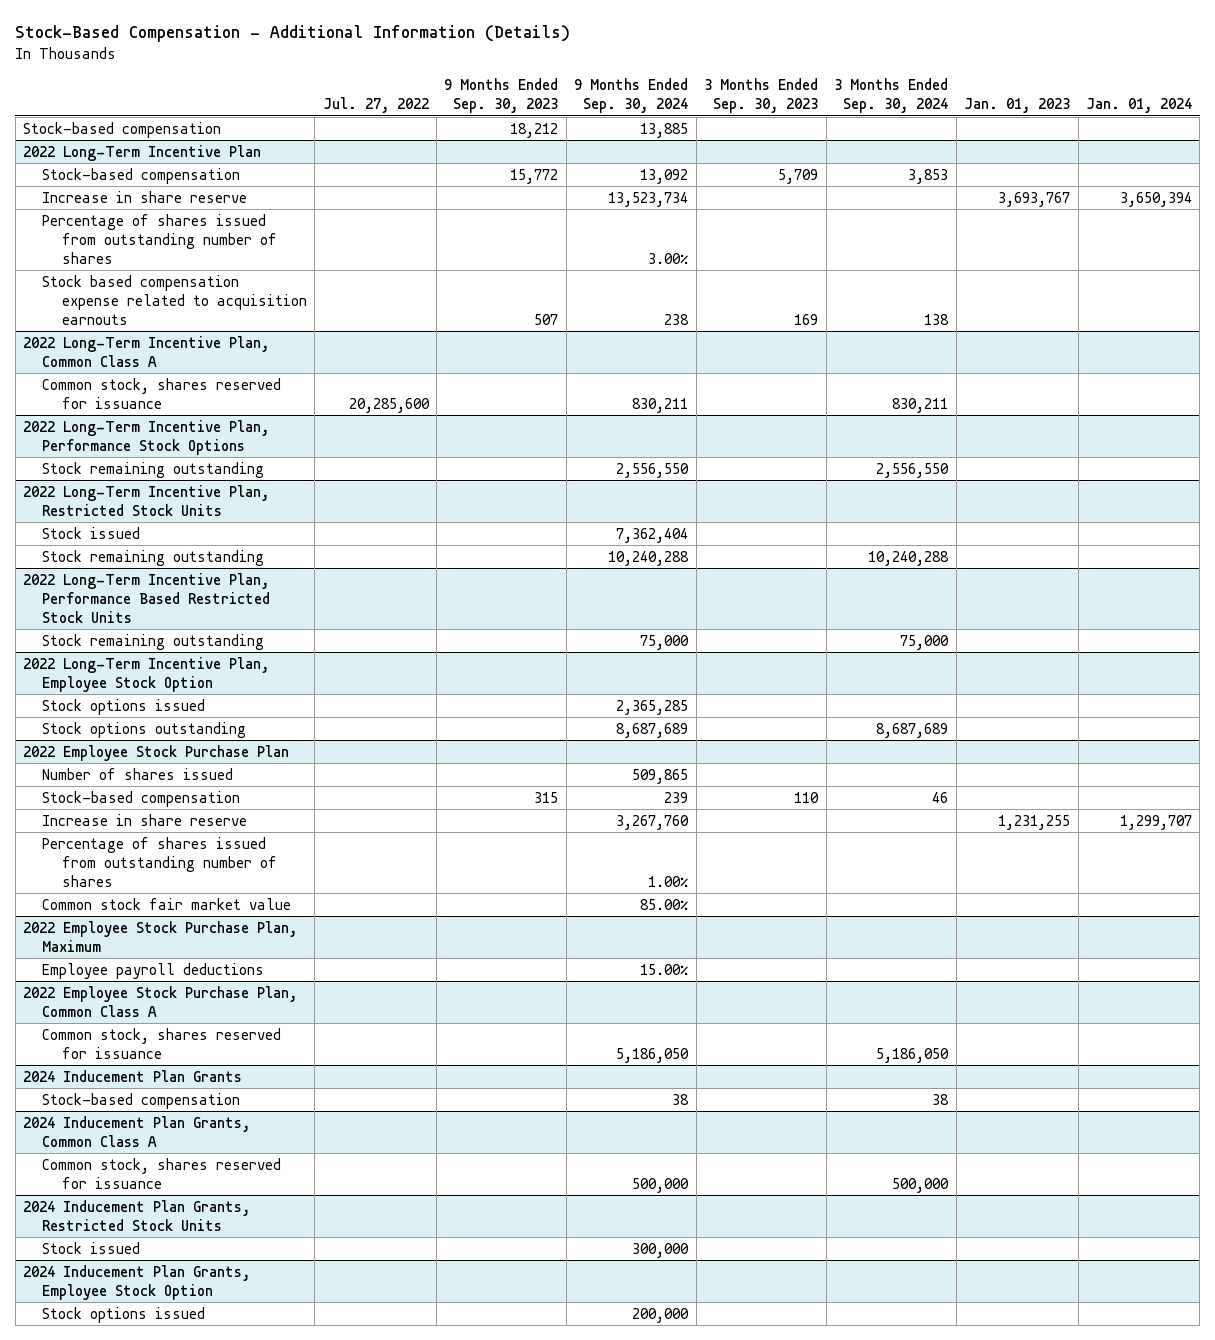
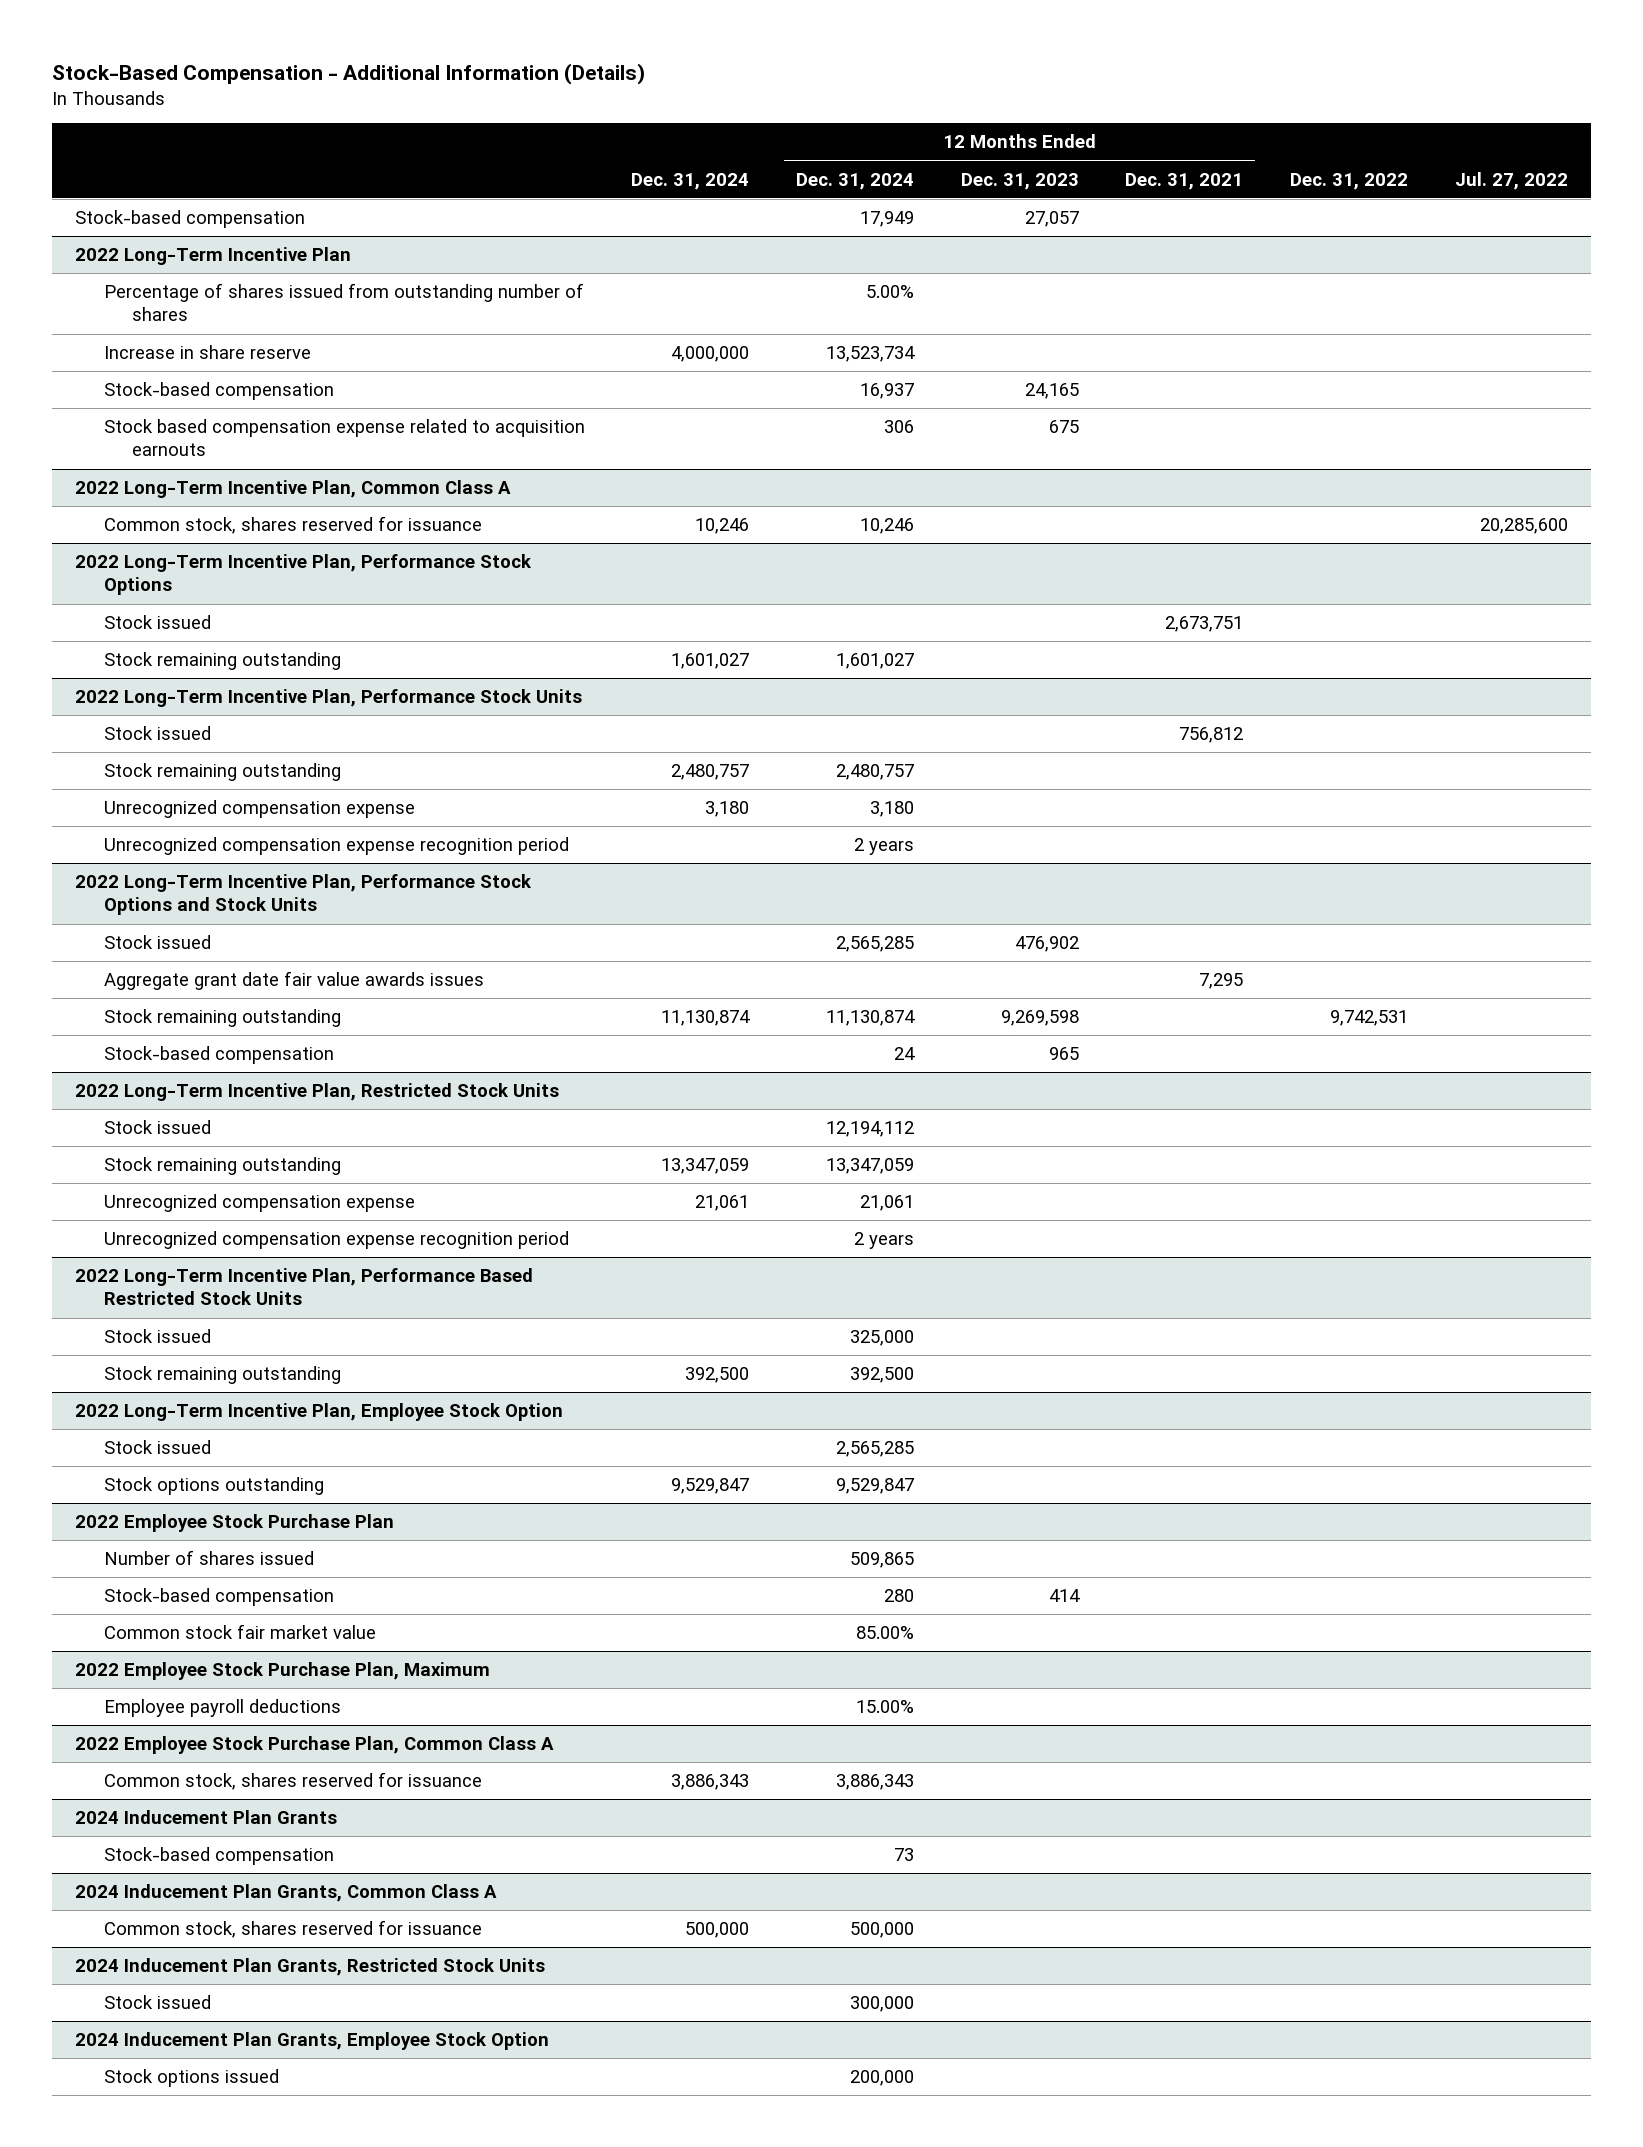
- | Jul. 27, 2022 | 9 Months Ended Sep. 30, 2023 | 9 Months Ended Sep. 30, 2024 | 3 Months Ended Sep. 30, 2023 | 3 Months Ended Sep. 30, 2024 | Jan. 01, 2023 | Jan. 01, 2024
+ | Dec. 31, 2024 | 12 Months Ended Dec. 31, 2024 | 12 Months Ended Dec. 31, 2023 | 12 Months Ended Dec. 31, 2021 | Dec. 31, 2022 | Jul. 27, 2022
@ 2022 Long-Term Incentive Plan
moved down: Increase in share reserve | 4,000,000 | 13,523,734 | | | |
moved down: Stock-based compensation | | 16,937 | 24,165 | | |
@ 2022 Long-Term Incentive Plan, Performance Stock Options
+ Stock issued | | | | 2,673,751 | |
+ 2022 Long-Term Incentive Plan, Performance Stock Units
+ Stock issued | | | | 756,812 | |
+ Stock remaining outstanding | 2,480,757 | 2,480,757 | | | |
+ Unrecognized compensation expense | 3,180 | 3,180 | | | |
+ Unrecognized compensation expense recognition period | | 2 years | | | |
+ 2022 Long-Term Incentive Plan, Performance Stock Options and Stock Units
+ Stock issued | | 2,565,285 | 476,902 | | |
+ Aggregate grant date fair value awards issues | | | | 7,295 | |
+ Stock remaining outstanding | 11,130,874 | 11,130,874 | 9,269,598 | | 9,742,531 |
+ Stock-based compensation | | 24 | 965 | | |
@ 2022 Long-Term Incentive Plan, Restricted Stock Units
+ Unrecognized compensation expense | 21,061 | 21,061 | | | |
+ Unrecognized compensation expense recognition period | | 2 years | | | |
@ 2022 Long-Term Incentive Plan, Performance Based Restricted Stock Units
+ Stock issued | | 325,000 | | | |
@ 2022 Long-Term Incentive Plan, Employee Stock Option
- Stock options issued | | | 2,365,285 | | | |
+ Stock issued | | 2,565,285 | | | |
@ 2022 Employee Stock Purchase Plan
- Increase in share reserve | | | 3,267,760 | | | 1,231,255 | 1,299,707
- Percentage of shares issued from outstanding number of shares | | | 1.00% | | | |

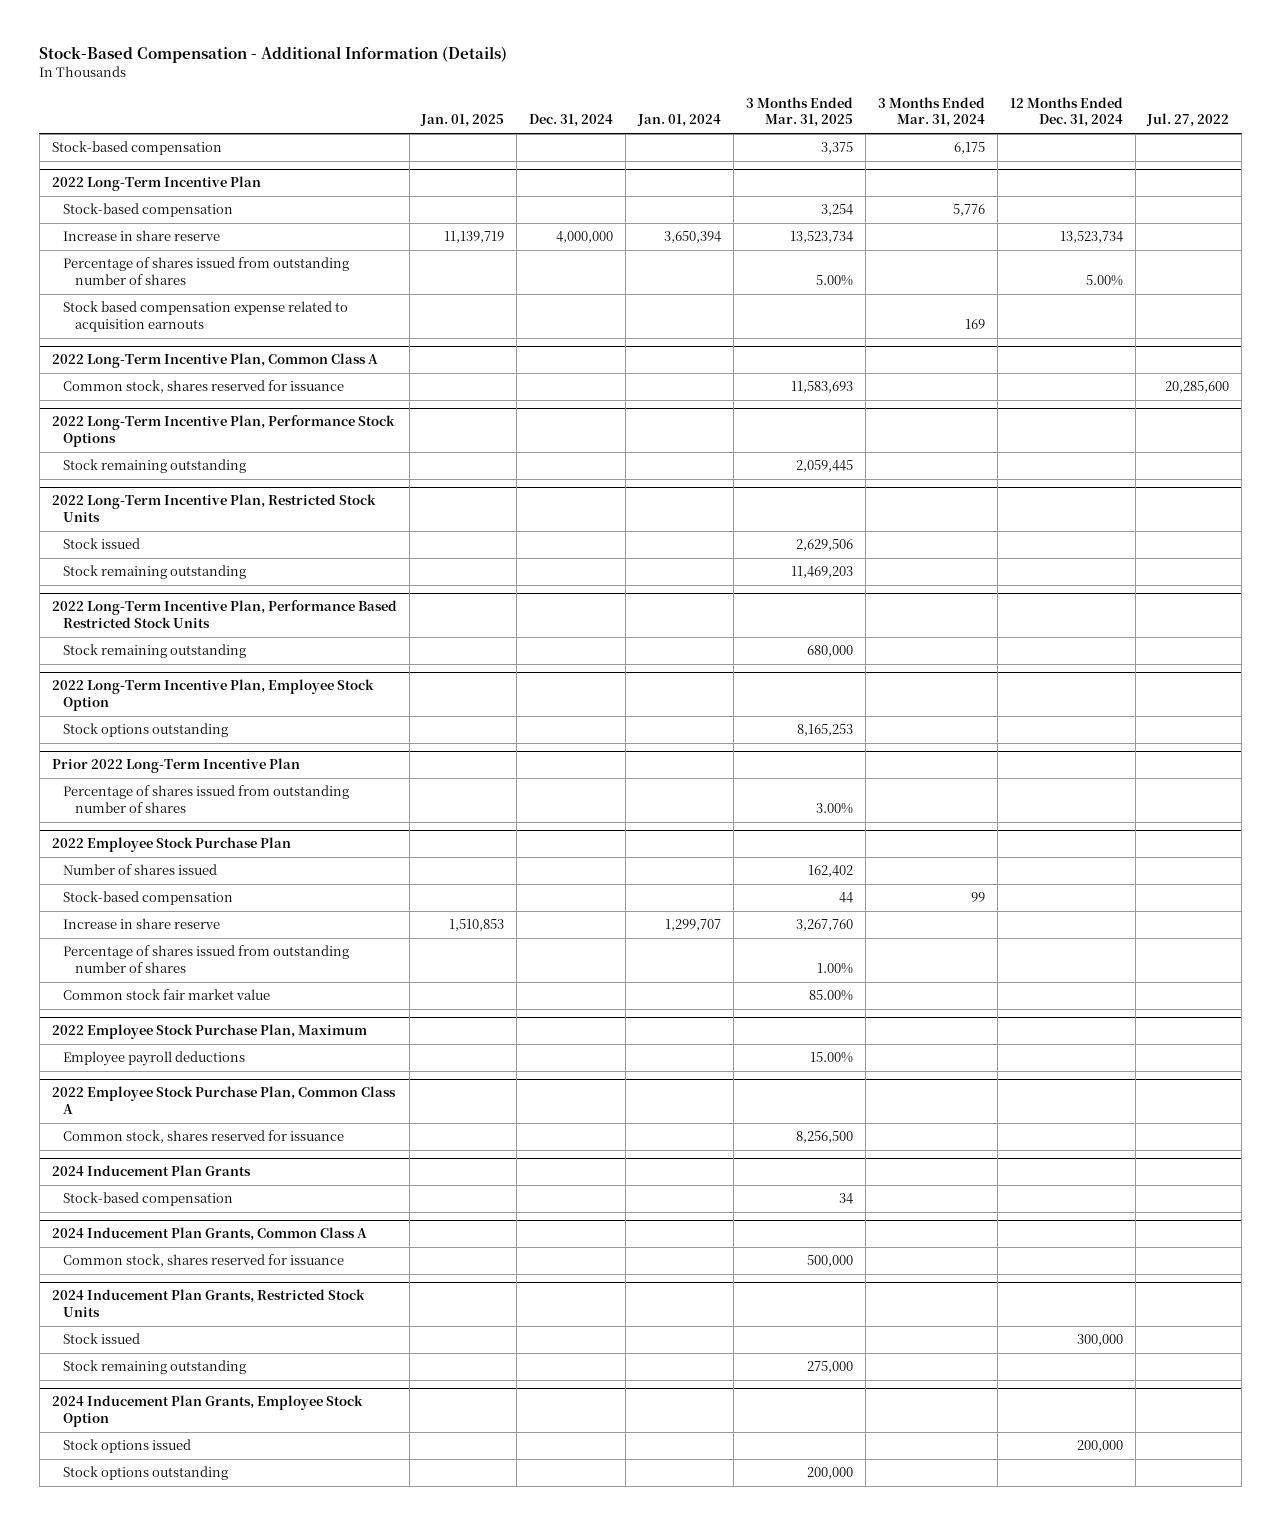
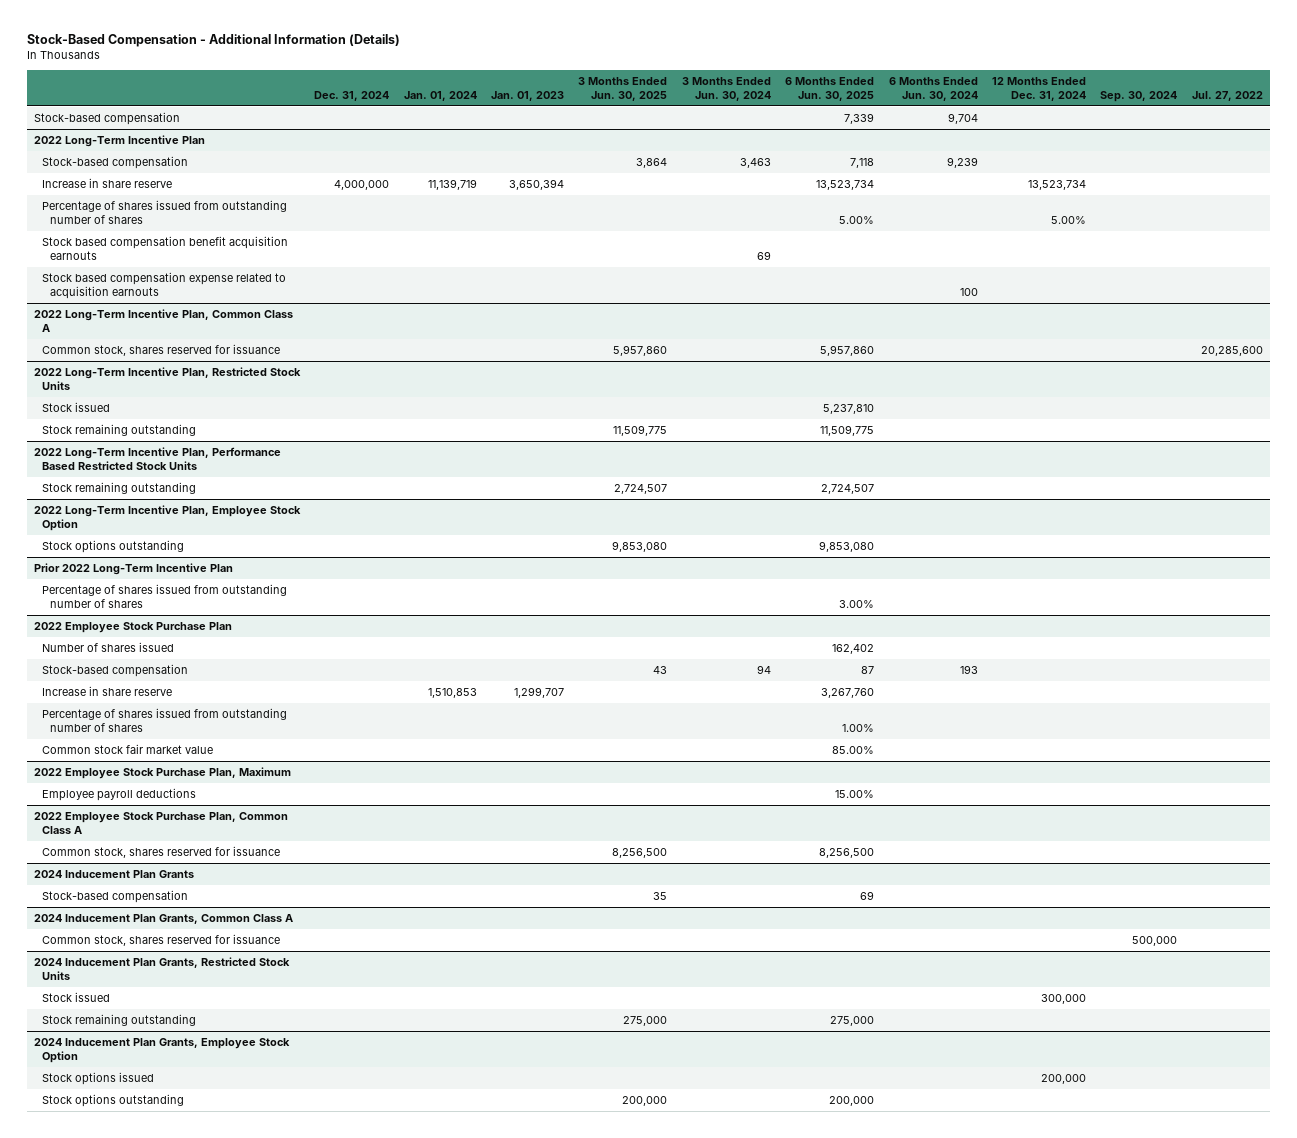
- | Jan. 01, 2025 | Dec. 31, 2024 | Jan. 01, 2024 | 3 Months Ended Mar. 31, 2025 | 3 Months Ended Mar. 31, 2024 | 12 Months Ended Dec. 31, 2024 | Jul. 27, 2022
+ | Dec. 31, 2024 | Jan. 01, 2024 | Jan. 01, 2023 | 3 Months Ended Jun. 30, 2025 | 3 Months Ended Jun. 30, 2024 | 6 Months Ended Jun. 30, 2025 | 6 Months Ended Jun. 30, 2024 | 12 Months Ended Dec. 31, 2024 | Sep. 30, 2024 | Jul. 27, 2022
@ 2022 Long-Term Incentive Plan
- Increase in share reserve | 11,139,719 | 4,000,000 | 3,650,394 | 13,523,734 | | 13,523,734 |
+ Increase in share reserve | 4,000,000 | 11,139,719 | 3,650,394 | | | 13,523,734 | | 13,523,734 | |
+ Stock based compensation benefit acquisition earnouts | | | | | 69 | | | | |
- 2022 Long-Term Incentive Plan, Performance Stock Options
- Stock remaining outstanding | | | | 2,059,445 | | |
@ 2022 Employee Stock Purchase Plan
- Increase in share reserve | 1,510,853 | | 1,299,707 | 3,267,760 | | |
+ Increase in share reserve | | 1,510,853 | 1,299,707 | | | 3,267,760 | | | |

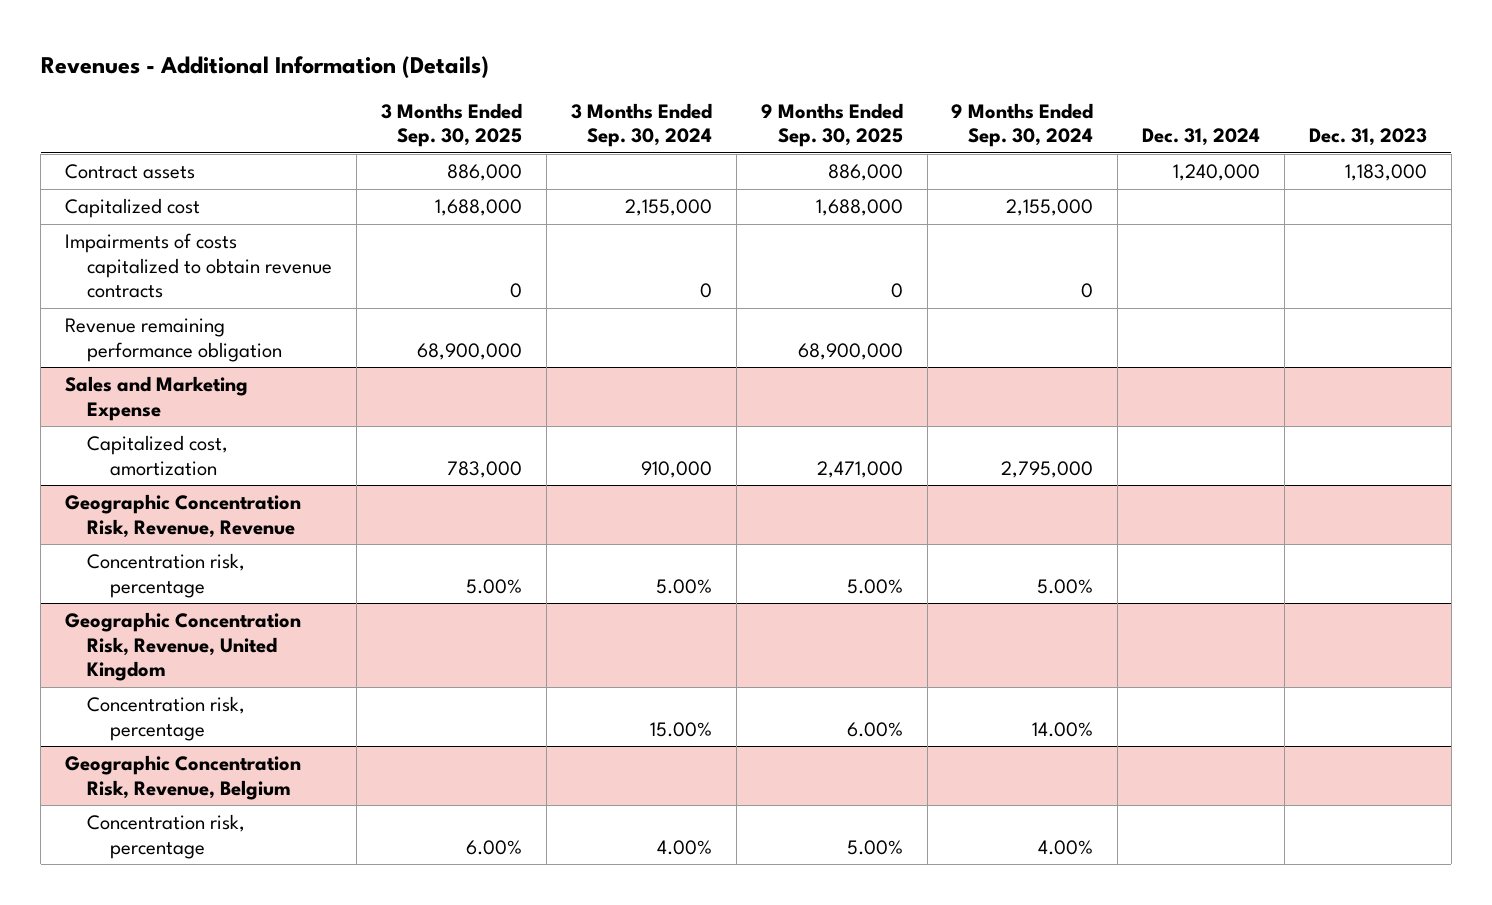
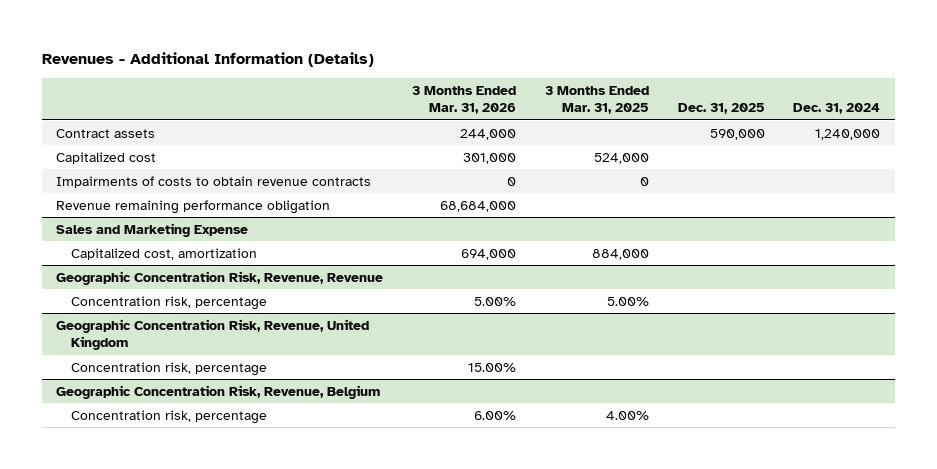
- | 3 Months Ended Sep. 30, 2025 | 3 Months Ended Sep. 30, 2024 | 9 Months Ended Sep. 30, 2025 | 9 Months Ended Sep. 30, 2024 | Dec. 31, 2024 | Dec. 31, 2023
+ | 3 Months Ended Mar. 31, 2026 | 3 Months Ended Mar. 31, 2025 | Dec. 31, 2025 | Dec. 31, 2024
- Impairments of costs capitalized to obtain revenue contracts | 0 | 0 | 0 | 0 | |
+ Impairments of costs to obtain revenue contracts | 0 | 0 | |

